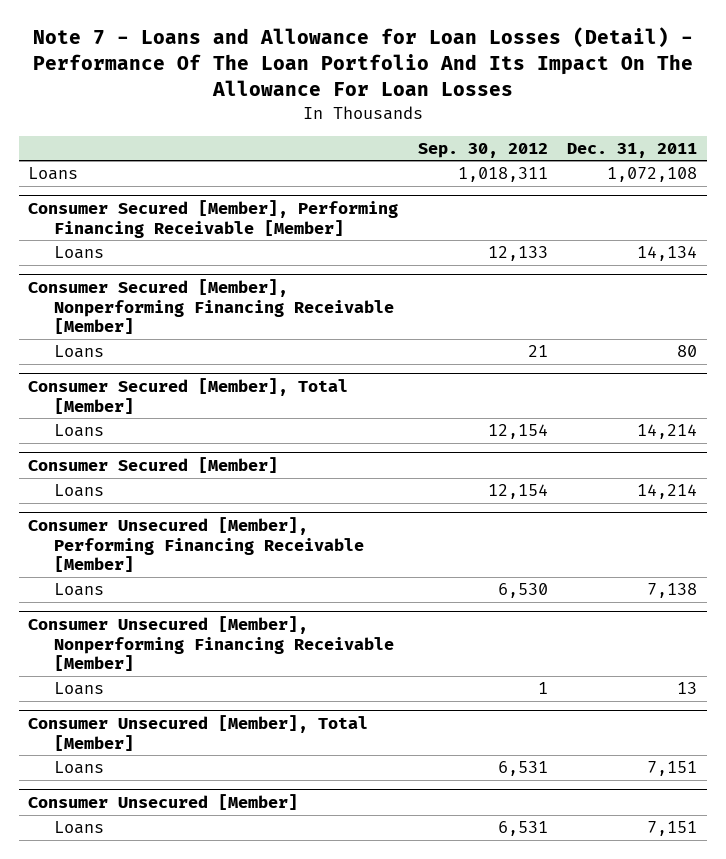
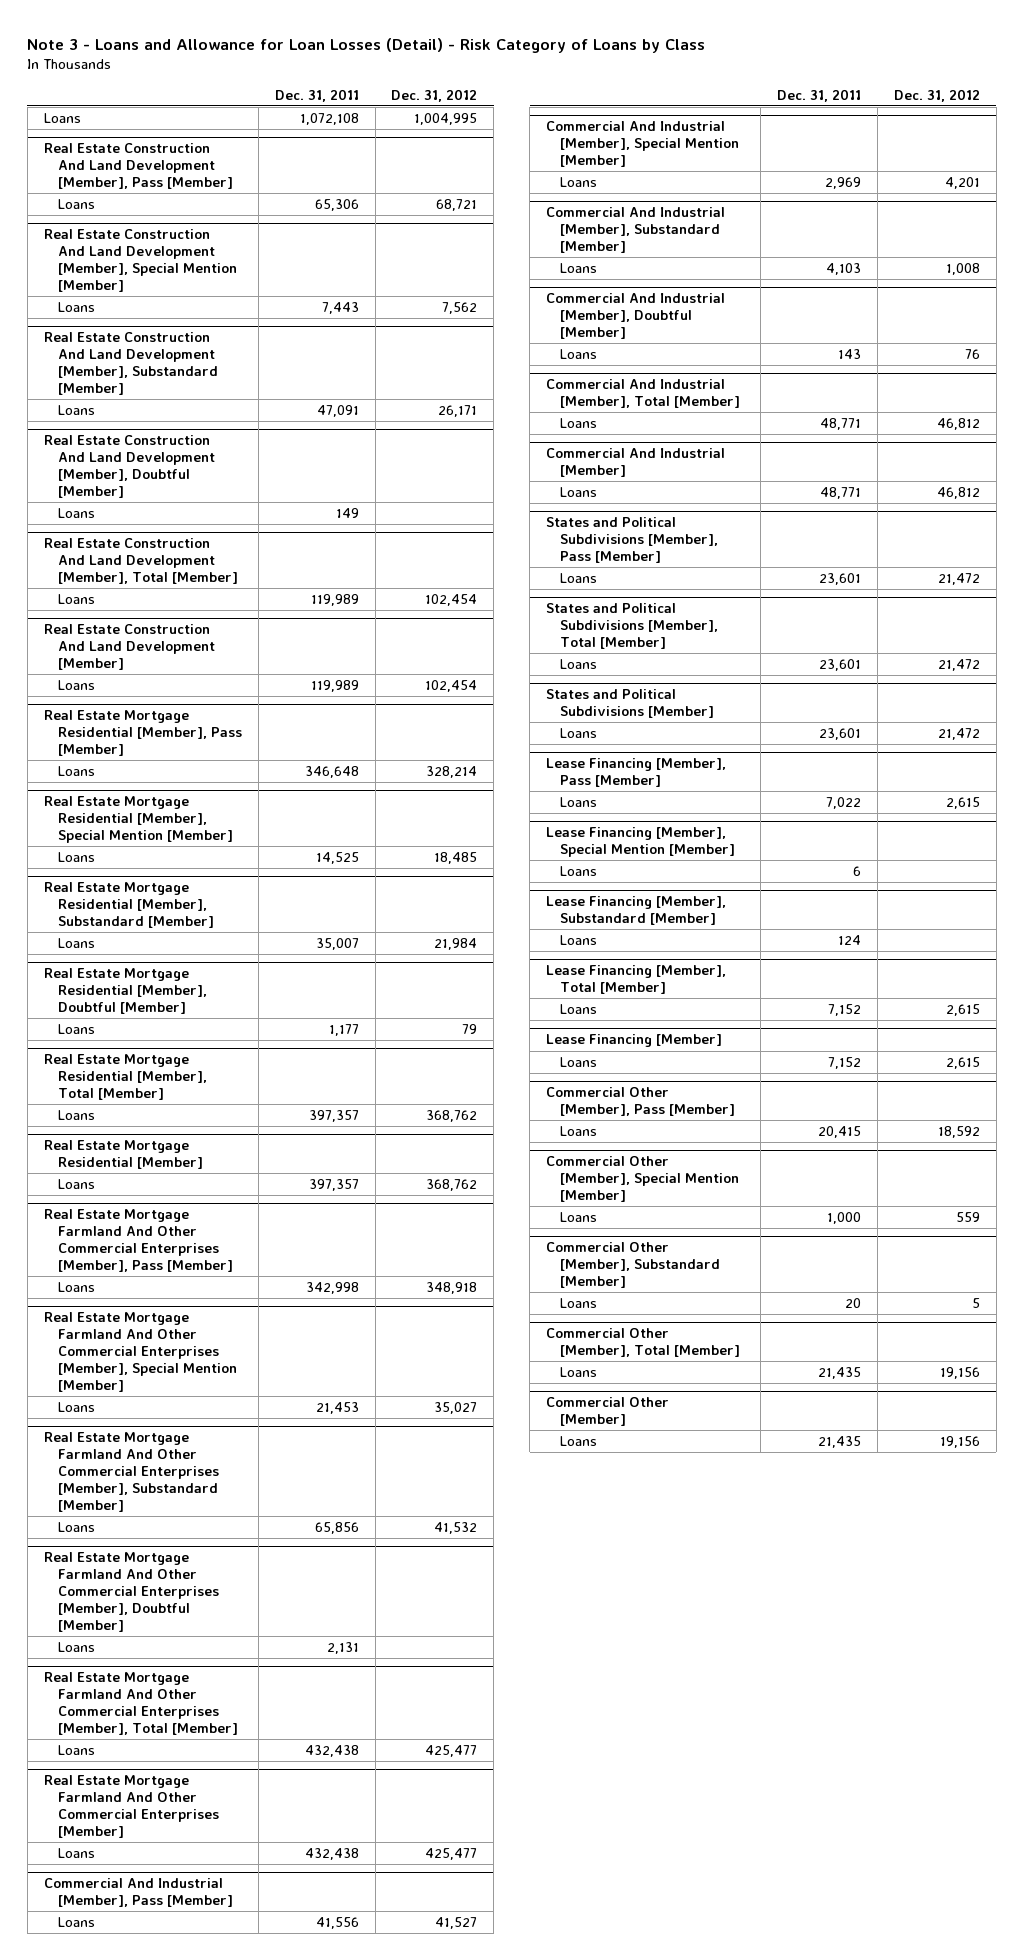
- Note 7 - Loans and Allowance for Loan Losses (Detail) - Performance Of The Loan Portfolio And Its Impact On The Allowance For Loan Losses
+ Note 3 - Loans and Allowance for Loan Losses (Detail) - Risk Category of Loans by Class
- | Sep. 30, 2012 | Dec. 31, 2011
+ | Dec. 31, 2011 | Dec. 31, 2012
- Consumer Secured [Member], Performing Financing Receivable [Member]
- Loans | 12,133 | 14,134
- Consumer Secured [Member], Nonperforming Financing Receivable [Member]
- Loans | 21 | 80
- Consumer Secured [Member], Total [Member]
- Loans | 12,154 | 14,214
- Consumer Secured [Member]
- Loans | 12,154 | 14,214
- Consumer Unsecured [Member], Performing Financing Receivable [Member]
- Loans | 6,530 | 7,138
- Consumer Unsecured [Member], Nonperforming Financing Receivable [Member]
- Loans | 1 | 13
- Consumer Unsecured [Member], Total [Member]
- Loans | 6,531 | 7,151
- Consumer Unsecured [Member]
- Loans | 6,531 | 7,151
+ Real Estate Construction And Land Development [Member], Pass [Member]
+ Loans | 65,306 | 68,721
+ Real Estate Construction And Land Development [Member], Special Mention [Member]
+ Loans | 7,443 | 7,562
+ Real Estate Construction And Land Development [Member], Substandard [Member]
+ Loans | 47,091 | 26,171
+ Real Estate Construction And Land Development [Member], Doubtful [Member]
+ Loans | 149 |
+ Real Estate Construction And Land Development [Member], Total [Member]
+ Loans | 119,989 | 102,454
+ Real Estate Construction And Land Development [Member]
+ Loans | 119,989 | 102,454
+ Real Estate Mortgage Residential [Member], Pass [Member]
+ Loans | 346,648 | 328,214
+ Real Estate Mortgage Residential [Member], Special Mention [Member]
+ Loans | 14,525 | 18,485
+ Real Estate Mortgage Residential [Member], Substandard [Member]
+ Loans | 35,007 | 21,984
+ Real Estate Mortgage Residential [Member], Doubtful [Member]
+ Loans | 1,177 | 79
+ Real Estate Mortgage Residential [Member], Total [Member]
+ Loans | 397,357 | 368,762
+ Real Estate Mortgage Residential [Member]
+ Loans | 397,357 | 368,762
+ Real Estate Mortgage Farmland And Other Commercial Enterprises [Member], Pass [Member]
+ Loans | 342,998 | 348,918
+ Real Estate Mortgage Farmland And Other Commercial Enterprises [Member], Special Mention [Member]
+ Loans | 21,453 | 35,027
+ Real Estate Mortgage Farmland And Other Commercial Enterprises [Member], Substandard [Member]
+ Loans | 65,856 | 41,532
+ Real Estate Mortgage Farmland And Other Commercial Enterprises [Member], Doubtful [Member]
+ Loans | 2,131 |
+ Real Estate Mortgage Farmland And Other Commercial Enterprises [Member], Total [Member]
+ Loans | 432,438 | 425,477
+ Real Estate Mortgage Farmland And Other Commercial Enterprises [Member]
+ Loans | 432,438 | 425,477
+ Commercial And Industrial [Member], Pass [Member]
+ Loans | 41,556 | 41,527
+ Commercial And Industrial [Member], Special Mention [Member]
+ Loans | 2,969 | 4,201
+ Commercial And Industrial [Member], Substandard [Member]
+ Loans | 4,103 | 1,008
+ Commercial And Industrial [Member], Doubtful [Member]
+ Loans | 143 | 76
+ Commercial And Industrial [Member], Total [Member]
+ Loans | 48,771 | 46,812
+ Commercial And Industrial [Member]
+ Loans | 48,771 | 46,812
+ States and Political Subdivisions [Member], Pass [Member]
+ Loans | 23,601 | 21,472
+ States and Political Subdivisions [Member], Total [Member]
+ Loans | 23,601 | 21,472
+ States and Political Subdivisions [Member]
+ Loans | 23,601 | 21,472
+ Lease Financing [Member], Pass [Member]
+ Loans | 7,022 | 2,615
+ Lease Financing [Member], Special Mention [Member]
+ Loans | 6 |
+ Lease Financing [Member], Substandard [Member]
+ Loans | 124 |
+ Lease Financing [Member], Total [Member]
+ Loans | 7,152 | 2,615
+ Lease Financing [Member]
+ Loans | 7,152 | 2,615
+ Commercial Other [Member], Pass [Member]
+ Loans | 20,415 | 18,592
+ Commercial Other [Member], Special Mention [Member]
+ Loans | 1,000 | 559
+ Commercial Other [Member], Substandard [Member]
+ Loans | 20 | 5
+ Commercial Other [Member], Total [Member]
+ Loans | 21,435 | 19,156
+ Commercial Other [Member]
+ Loans | 21,435 | 19,156

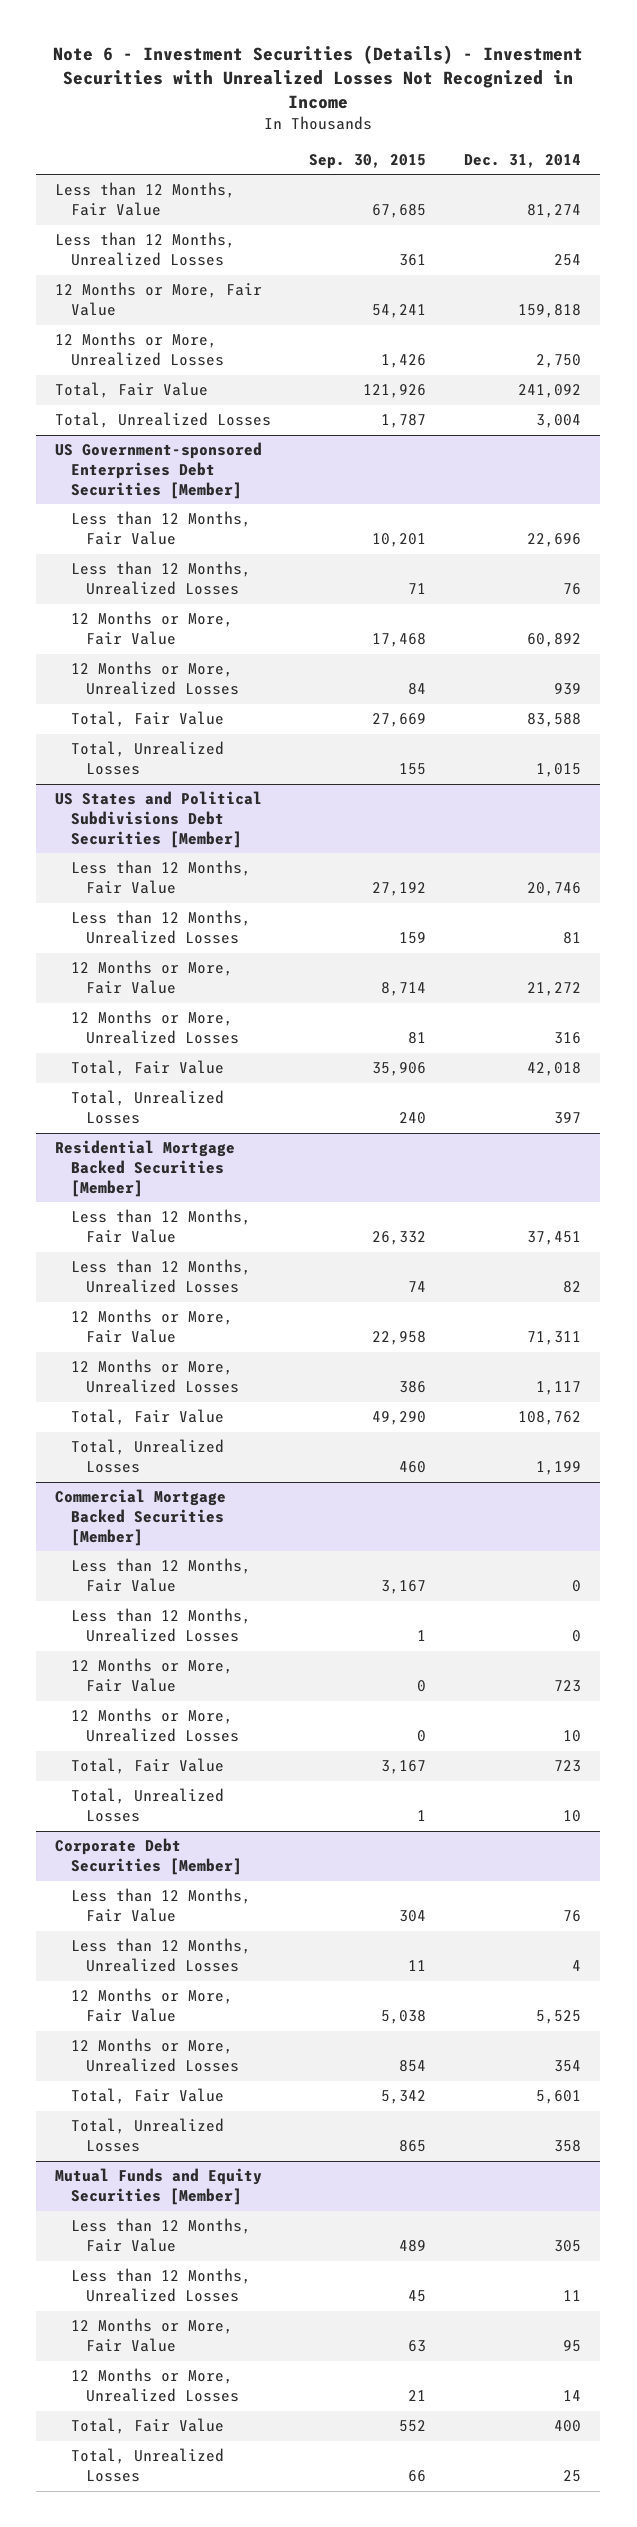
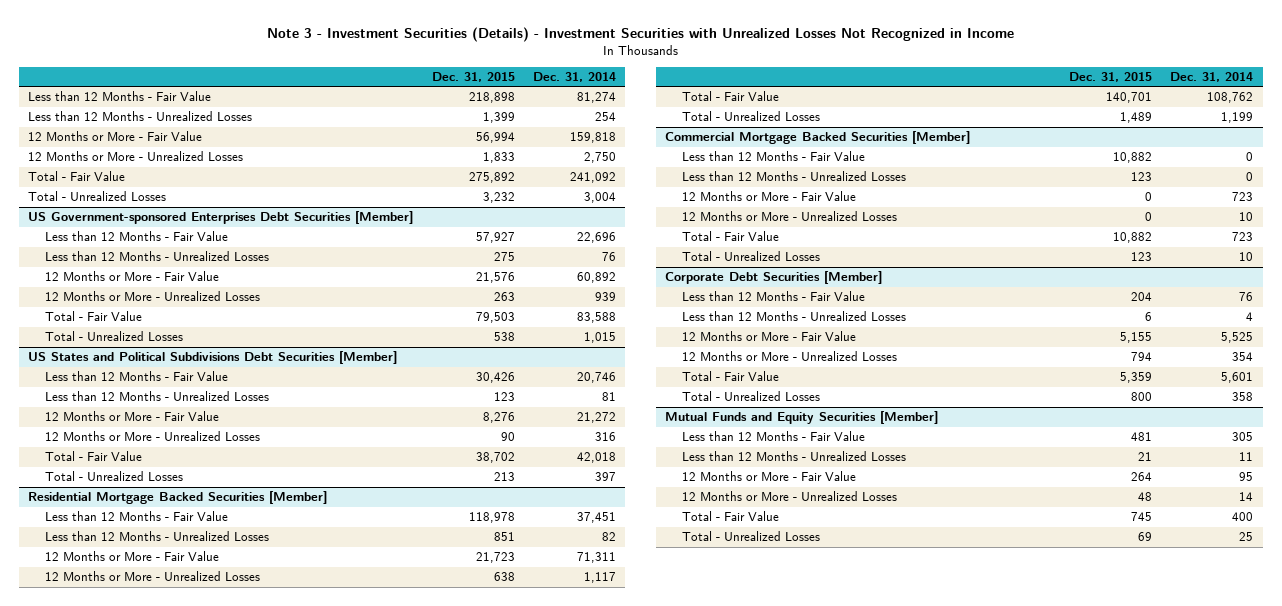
- Note 6 - Investment Securities (Details) - Investment Securities with Unrealized Losses Not Recognized in Income
+ Note 3 - Investment Securities (Details) - Investment Securities with Unrealized Losses Not Recognized in Income
- | Sep. 30, 2015 | Dec. 31, 2014
+ | Dec. 31, 2015 | Dec. 31, 2014
- Less than 12 Months, Fair Value | 67,685 | 81,274
- Less than 12 Months, Unrealized Losses | 361 | 254
- 12 Months or More, Fair Value | 54,241 | 159,818
- 12 Months or More, Unrealized Losses | 1,426 | 2,750
- Total, Fair Value | 121,926 | 241,092
- Total, Unrealized Losses | 1,787 | 3,004
+ Less than 12 Months - Fair Value | 218,898 | 81,274
+ Less than 12 Months - Unrealized Losses | 1,399 | 254
+ 12 Months or More - Fair Value | 56,994 | 159,818
+ 12 Months or More - Unrealized Losses | 1,833 | 2,750
+ Total - Fair Value | 275,892 | 241,092
+ Total - Unrealized Losses | 3,232 | 3,004
@ US Government-sponsored Enterprises Debt Securities [Member]
- Less than 12 Months, Fair Value | 10,201 | 22,696
- Less than 12 Months, Unrealized Losses | 71 | 76
- 12 Months or More, Fair Value | 17,468 | 60,892
- 12 Months or More, Unrealized Losses | 84 | 939
- Total, Fair Value | 27,669 | 83,588
- Total, Unrealized Losses | 155 | 1,015
+ Less than 12 Months - Fair Value | 57,927 | 22,696
+ Less than 12 Months - Unrealized Losses | 275 | 76
+ 12 Months or More - Fair Value | 21,576 | 60,892
+ 12 Months or More - Unrealized Losses | 263 | 939
+ Total - Fair Value | 79,503 | 83,588
+ Total - Unrealized Losses | 538 | 1,015
@ US States and Political Subdivisions Debt Securities [Member]
- Less than 12 Months, Fair Value | 27,192 | 20,746
- Less than 12 Months, Unrealized Losses | 159 | 81
- 12 Months or More, Fair Value | 8,714 | 21,272
- 12 Months or More, Unrealized Losses | 81 | 316
- Total, Fair Value | 35,906 | 42,018
- Total, Unrealized Losses | 240 | 397
+ Less than 12 Months - Fair Value | 30,426 | 20,746
+ Less than 12 Months - Unrealized Losses | 123 | 81
+ 12 Months or More - Fair Value | 8,276 | 21,272
+ 12 Months or More - Unrealized Losses | 90 | 316
+ Total - Fair Value | 38,702 | 42,018
+ Total - Unrealized Losses | 213 | 397
@ Residential Mortgage Backed Securities [Member]
- Less than 12 Months, Fair Value | 26,332 | 37,451
- Less than 12 Months, Unrealized Losses | 74 | 82
- 12 Months or More, Fair Value | 22,958 | 71,311
- 12 Months or More, Unrealized Losses | 386 | 1,117
- Total, Fair Value | 49,290 | 108,762
- Total, Unrealized Losses | 460 | 1,199
+ Less than 12 Months - Fair Value | 118,978 | 37,451
+ Less than 12 Months - Unrealized Losses | 851 | 82
+ 12 Months or More - Fair Value | 21,723 | 71,311
+ 12 Months or More - Unrealized Losses | 638 | 1,117
+ Total - Fair Value | 140,701 | 108,762
+ Total - Unrealized Losses | 1,489 | 1,199
@ Commercial Mortgage Backed Securities [Member]
- Less than 12 Months, Fair Value | 3,167 | 0
- Less than 12 Months, Unrealized Losses | 1 | 0
- 12 Months or More, Fair Value | 0 | 723
- 12 Months or More, Unrealized Losses | 0 | 10
- Total, Fair Value | 3,167 | 723
- Total, Unrealized Losses | 1 | 10
+ Less than 12 Months - Fair Value | 10,882 | 0
+ Less than 12 Months - Unrealized Losses | 123 | 0
+ 12 Months or More - Fair Value | 0 | 723
+ 12 Months or More - Unrealized Losses | 0 | 10
+ Total - Fair Value | 10,882 | 723
+ Total - Unrealized Losses | 123 | 10
@ Corporate Debt Securities [Member]
- Less than 12 Months, Fair Value | 304 | 76
- Less than 12 Months, Unrealized Losses | 11 | 4
- 12 Months or More, Fair Value | 5,038 | 5,525
- 12 Months or More, Unrealized Losses | 854 | 354
- Total, Fair Value | 5,342 | 5,601
- Total, Unrealized Losses | 865 | 358
+ Less than 12 Months - Fair Value | 204 | 76
+ Less than 12 Months - Unrealized Losses | 6 | 4
+ 12 Months or More - Fair Value | 5,155 | 5,525
+ 12 Months or More - Unrealized Losses | 794 | 354
+ Total - Fair Value | 5,359 | 5,601
+ Total - Unrealized Losses | 800 | 358
@ Mutual Funds and Equity Securities [Member]
- Less than 12 Months, Fair Value | 489 | 305
- Less than 12 Months, Unrealized Losses | 45 | 11
- 12 Months or More, Fair Value | 63 | 95
- 12 Months or More, Unrealized Losses | 21 | 14
- Total, Fair Value | 552 | 400
- Total, Unrealized Losses | 66 | 25
+ Less than 12 Months - Fair Value | 481 | 305
+ Less than 12 Months - Unrealized Losses | 21 | 11
+ 12 Months or More - Fair Value | 264 | 95
+ 12 Months or More - Unrealized Losses | 48 | 14
+ Total - Fair Value | 745 | 400
+ Total - Unrealized Losses | 69 | 25

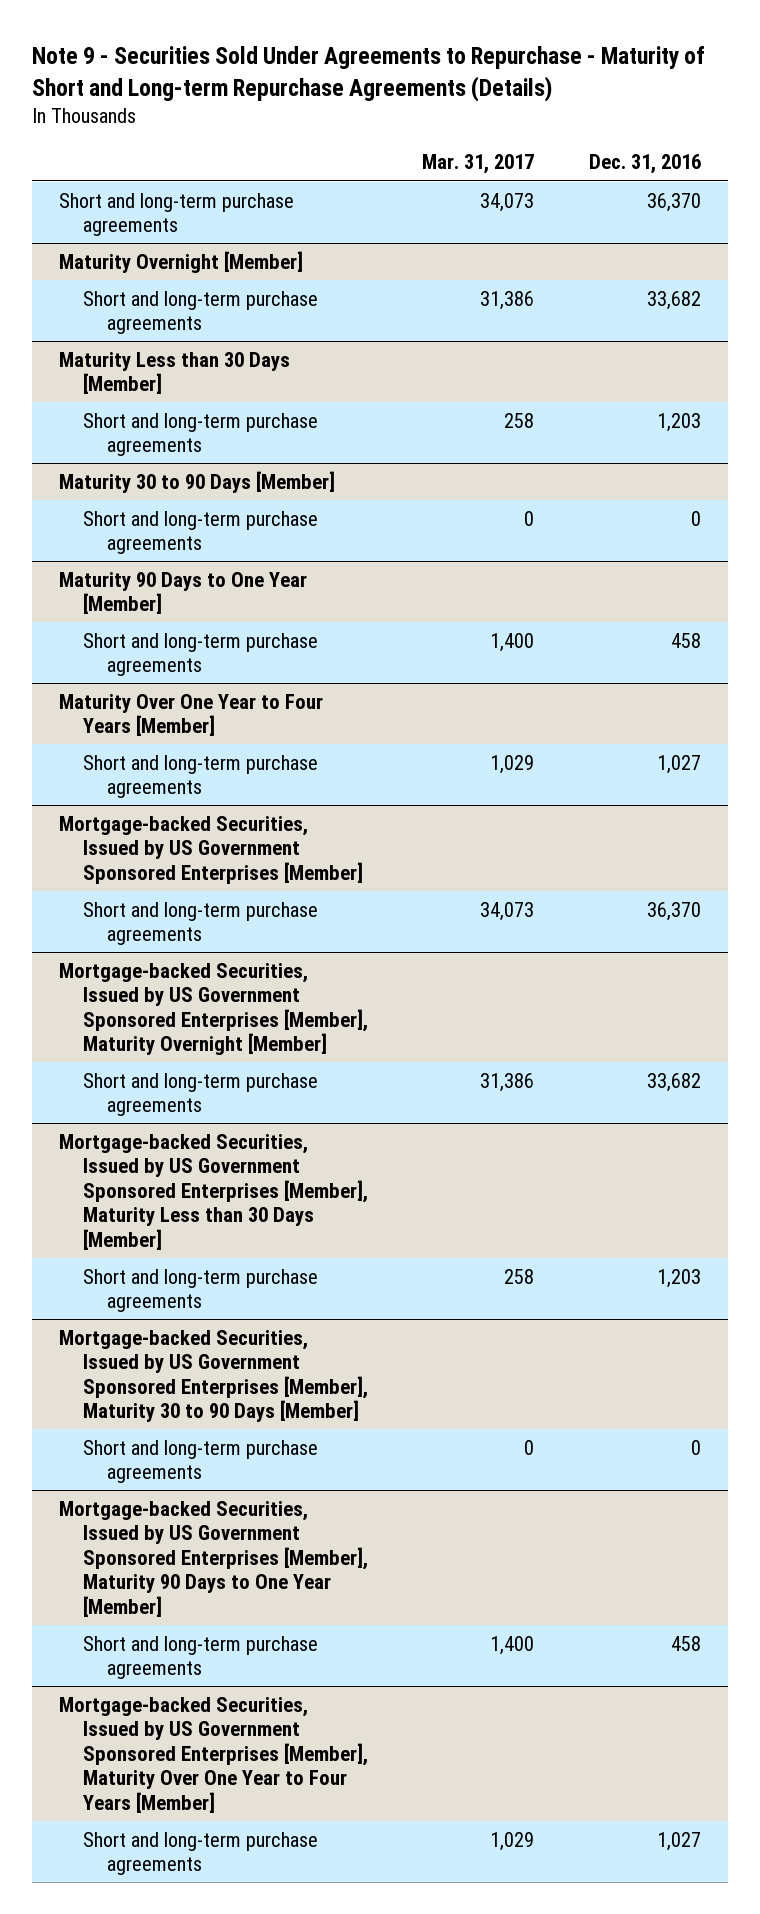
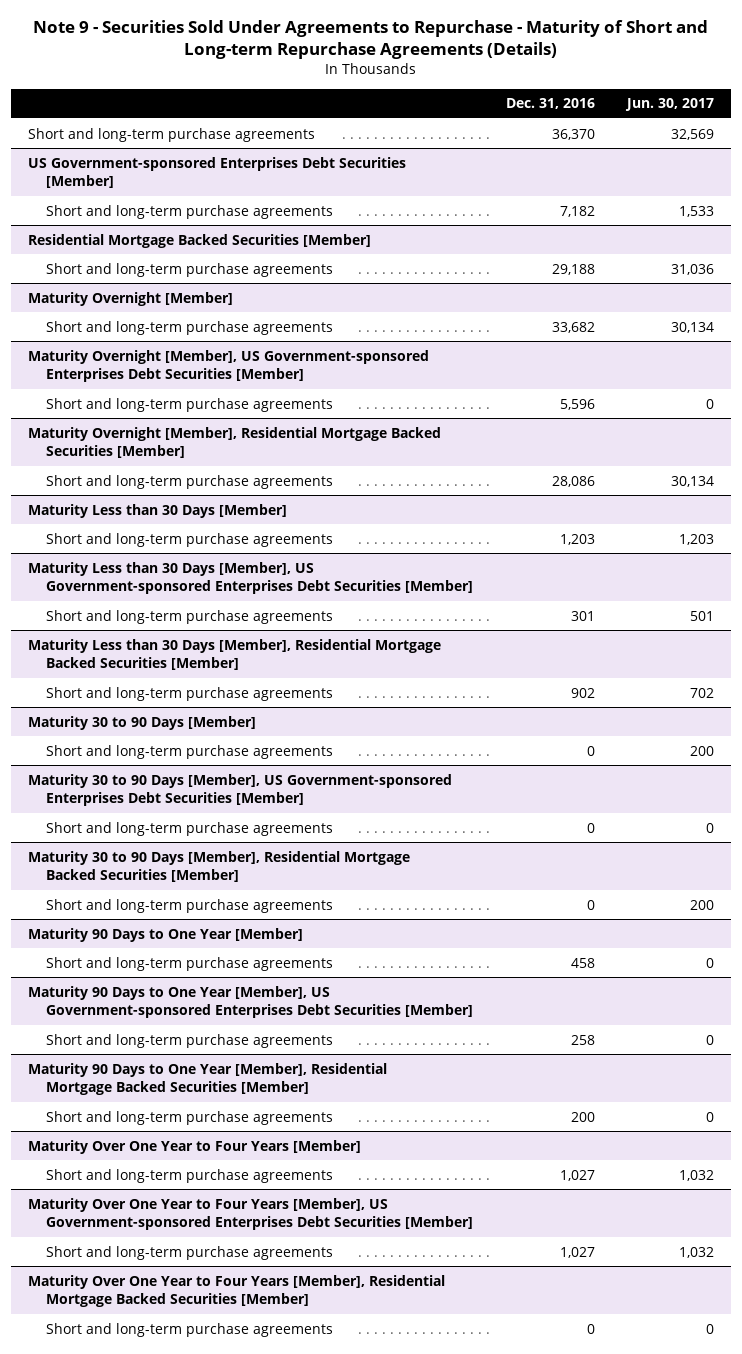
- | Mar. 31, 2017 | Dec. 31, 2016
+ | Dec. 31, 2016 | Jun. 30, 2017
+ US Government-sponsored Enterprises Debt Securities [Member]
+ Short and long-term purchase agreements | 7,182 | 1,533
+ Residential Mortgage Backed Securities [Member]
+ Short and long-term purchase agreements | 29,188 | 31,036
+ Maturity Overnight [Member], US Government-sponsored Enterprises Debt Securities [Member]
+ Short and long-term purchase agreements | 5,596 | 0
+ Maturity Overnight [Member], Residential Mortgage Backed Securities [Member]
+ Short and long-term purchase agreements | 28,086 | 30,134
+ Maturity Less than 30 Days [Member], US Government-sponsored Enterprises Debt Securities [Member]
+ Short and long-term purchase agreements | 301 | 501
+ Maturity Less than 30 Days [Member], Residential Mortgage Backed Securities [Member]
+ Short and long-term purchase agreements | 902 | 702
+ Maturity 30 to 90 Days [Member], US Government-sponsored Enterprises Debt Securities [Member]
+ Short and long-term purchase agreements | 0 | 0
+ Maturity 30 to 90 Days [Member], Residential Mortgage Backed Securities [Member]
+ Short and long-term purchase agreements | 0 | 200
+ Maturity 90 Days to One Year [Member], US Government-sponsored Enterprises Debt Securities [Member]
+ Short and long-term purchase agreements | 258 | 0
+ Maturity 90 Days to One Year [Member], Residential Mortgage Backed Securities [Member]
+ Short and long-term purchase agreements | 200 | 0
- Mortgage-backed Securities, Issued by US Government Sponsored Enterprises [Member]
- Short and long-term purchase agreements | 34,073 | 36,370
- Mortgage-backed Securities, Issued by US Government Sponsored Enterprises [Member], Maturity Overnight [Member]
- Short and long-term purchase agreements | 31,386 | 33,682
- Mortgage-backed Securities, Issued by US Government Sponsored Enterprises [Member], Maturity Less than 30 Days [Member]
- Short and long-term purchase agreements | 258 | 1,203
- Mortgage-backed Securities, Issued by US Government Sponsored Enterprises [Member], Maturity 30 to 90 Days [Member]
- Short and long-term purchase agreements | 0 | 0
- Mortgage-backed Securities, Issued by US Government Sponsored Enterprises [Member], Maturity 90 Days to One Year [Member]
- Short and long-term purchase agreements | 1,400 | 458
- Mortgage-backed Securities, Issued by US Government Sponsored Enterprises [Member], Maturity Over One Year to Four Years [Member]
+ Maturity Over One Year to Four Years [Member], US Government-sponsored Enterprises Debt Securities [Member]
+ Maturity Over One Year to Four Years [Member], Residential Mortgage Backed Securities [Member]
+ Short and long-term purchase agreements | 0 | 0

